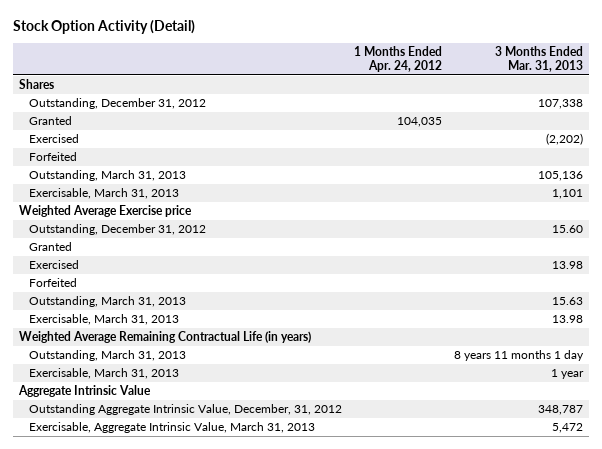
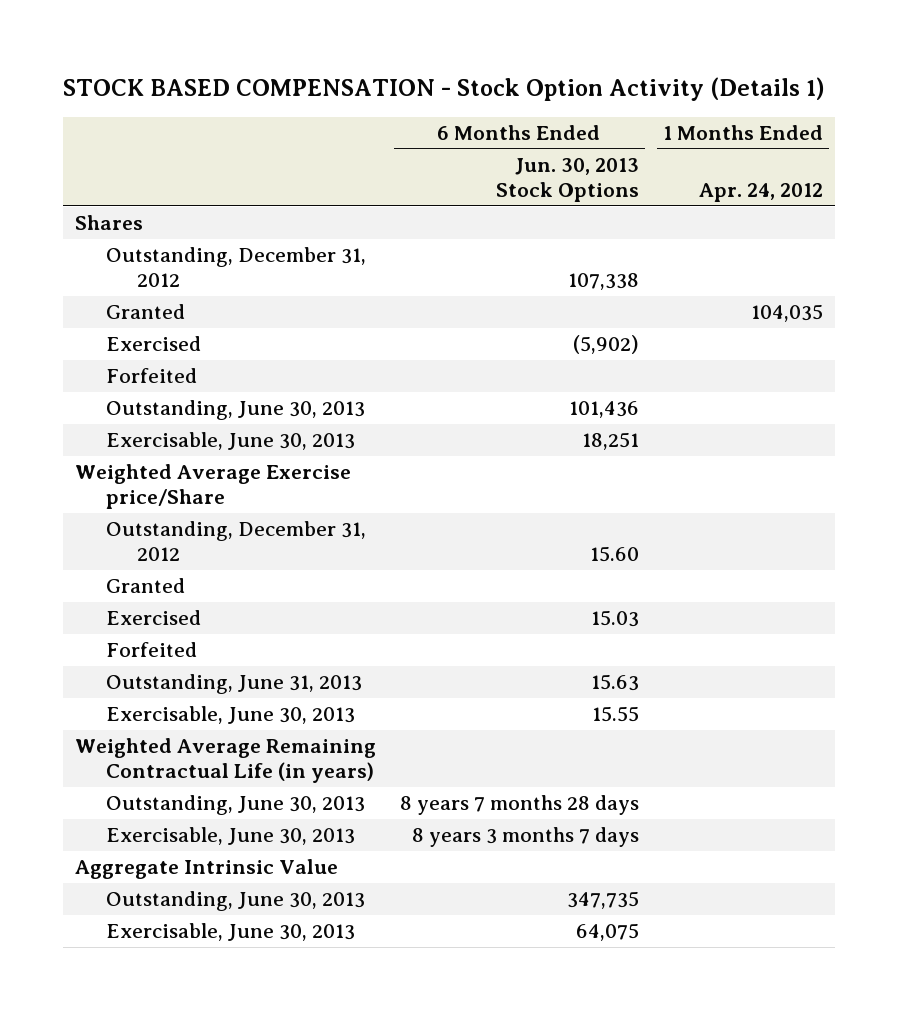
- Stock Option Activity (Detail)
+ STOCK BASED COMPENSATION - Stock Option Activity (Details 1)
- | 1 Months Ended Apr. 24, 2012 | 3 Months Ended Mar. 31, 2013
+ | 6 Months Ended Jun. 30, 2013 Stock Options | 1 Months Ended Apr. 24, 2012
- Outstanding, March 31, 2013 | | 105,136
- Exercisable, March 31, 2013 | | 1,101
- Weighted Average Exercise price
+ Outstanding, June 30, 2013 | 101,436 |
+ Exercisable, June 30, 2013 | 18,251 |
+ Weighted Average Exercise price/Share
- Outstanding, March 31, 2013 | | 15.63
- Exercisable, March 31, 2013 | | 13.98
+ Outstanding, June 31, 2013 | 15.63 |
+ Exercisable, June 30, 2013 | 15.55 |
- Outstanding, March 31, 2013 | | 8 years 11 months 1 day
- Exercisable, March 31, 2013 | | 1 year
+ Outstanding, June 30, 2013 | 8 years 7 months 28 days |
+ Exercisable, June 30, 2013 | 8 years 3 months 7 days |
- Outstanding Aggregate Intrinsic Value, December, 31, 2012 | | 348,787
- Exercisable, Aggregate Intrinsic Value, March 31, 2013 | | 5,472
+ Outstanding, June 30, 2013 | 347,735 |
+ Exercisable, June 30, 2013 | 64,075 |

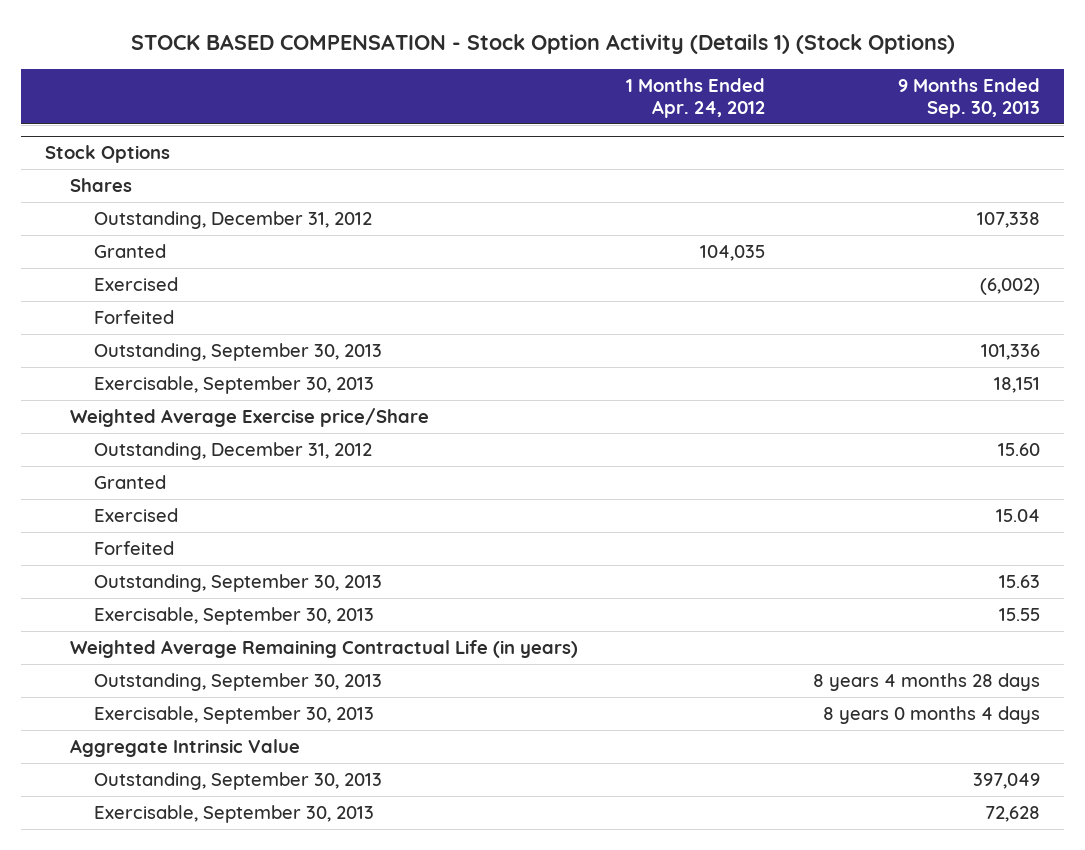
- STOCK BASED COMPENSATION - Stock Option Activity (Details 1)
+ STOCK BASED COMPENSATION - Stock Option Activity (Details 1) (Stock Options)
- | 6 Months Ended Jun. 30, 2013 Stock Options | 1 Months Ended Apr. 24, 2012
+ | 1 Months Ended Apr. 24, 2012 | 9 Months Ended Sep. 30, 2013
+ Stock Options
- Outstanding, June 30, 2013 | 101,436 |
- Exercisable, June 30, 2013 | 18,251 |
+ Outstanding, September 30, 2013 | | 101,336
+ Exercisable, September 30, 2013 | | 18,151
- Outstanding, June 31, 2013 | 15.63 |
- Exercisable, June 30, 2013 | 15.55 |
+ Outstanding, September 30, 2013 | | 15.63
+ Exercisable, September 30, 2013 | | 15.55
- Outstanding, June 30, 2013 | 8 years 7 months 28 days |
- Exercisable, June 30, 2013 | 8 years 3 months 7 days |
+ Outstanding, September 30, 2013 | | 8 years 4 months 28 days
+ Exercisable, September 30, 2013 | | 8 years 0 months 4 days
- Outstanding, June 30, 2013 | 347,735 |
- Exercisable, June 30, 2013 | 64,075 |
+ Outstanding, September 30, 2013 | | 397,049
+ Exercisable, September 30, 2013 | | 72,628

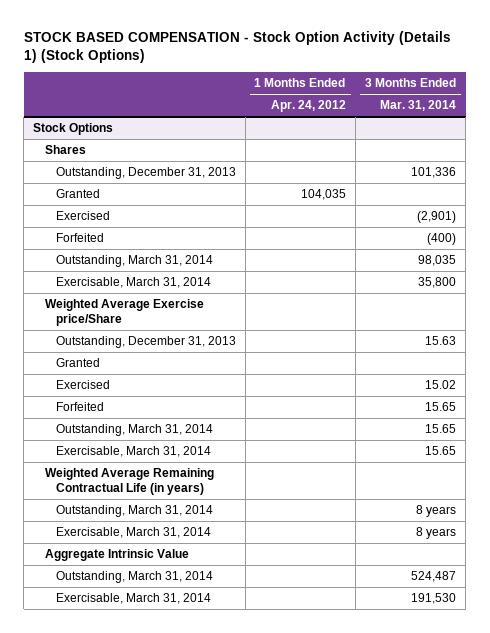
- | 1 Months Ended Apr. 24, 2012 | 9 Months Ended Sep. 30, 2013
+ | 1 Months Ended Apr. 24, 2012 | 3 Months Ended Mar. 31, 2014
@ Stock Options
- Outstanding, December 31, 2012 | | 107,338
+ Outstanding, December 31, 2013 | | 101,336
- Outstanding, September 30, 2013 | | 101,336
- Exercisable, September 30, 2013 | | 18,151
+ Outstanding, March 31, 2014 | | 98,035
+ Exercisable, March 31, 2014 | | 35,800
- Outstanding, December 31, 2012 | | 15.60
+ Outstanding, December 31, 2013 | | 15.63
- Outstanding, September 30, 2013 | | 15.63
- Exercisable, September 30, 2013 | | 15.55
+ Outstanding, March 31, 2014 | | 15.65
+ Exercisable, March 31, 2014 | | 15.65
- Outstanding, September 30, 2013 | | 8 years 4 months 28 days
- Exercisable, September 30, 2013 | | 8 years 0 months 4 days
+ Outstanding, March 31, 2014 | | 8 years
+ Exercisable, March 31, 2014 | | 8 years
- Outstanding, September 30, 2013 | | 397,049
- Exercisable, September 30, 2013 | | 72,628
+ Outstanding, March 31, 2014 | | 524,487
+ Exercisable, March 31, 2014 | | 191,530

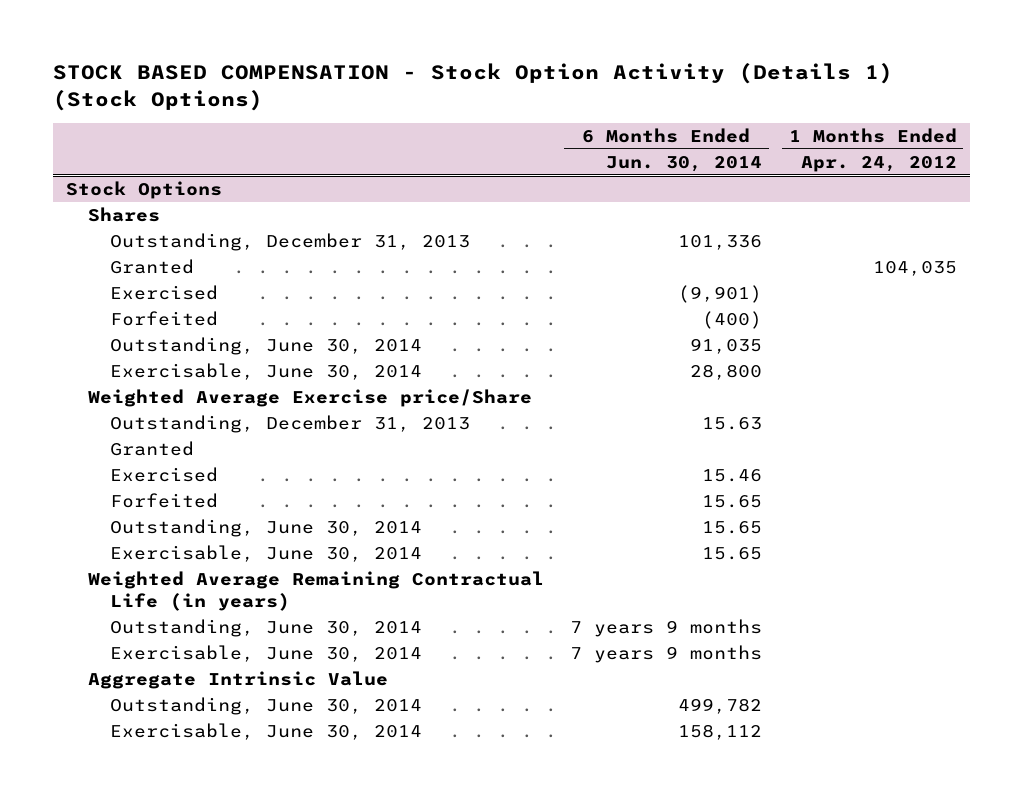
- | 1 Months Ended Apr. 24, 2012 | 3 Months Ended Mar. 31, 2014
+ | 6 Months Ended Jun. 30, 2014 | 1 Months Ended Apr. 24, 2012
@ Stock Options
- Outstanding, March 31, 2014 | | 98,035
- Exercisable, March 31, 2014 | | 35,800
+ Outstanding, June 30, 2014 | 91,035 |
+ Exercisable, June 30, 2014 | 28,800 |
- Outstanding, March 31, 2014 | | 15.65
- Exercisable, March 31, 2014 | | 15.65
+ Outstanding, June 30, 2014 | 15.65 |
+ Exercisable, June 30, 2014 | 15.65 |
- Outstanding, March 31, 2014 | | 8 years
- Exercisable, March 31, 2014 | | 8 years
+ Outstanding, June 30, 2014 | 7 years 9 months |
+ Exercisable, June 30, 2014 | 7 years 9 months |
- Outstanding, March 31, 2014 | | 524,487
- Exercisable, March 31, 2014 | | 191,530
+ Outstanding, June 30, 2014 | 499,782 |
+ Exercisable, June 30, 2014 | 158,112 |

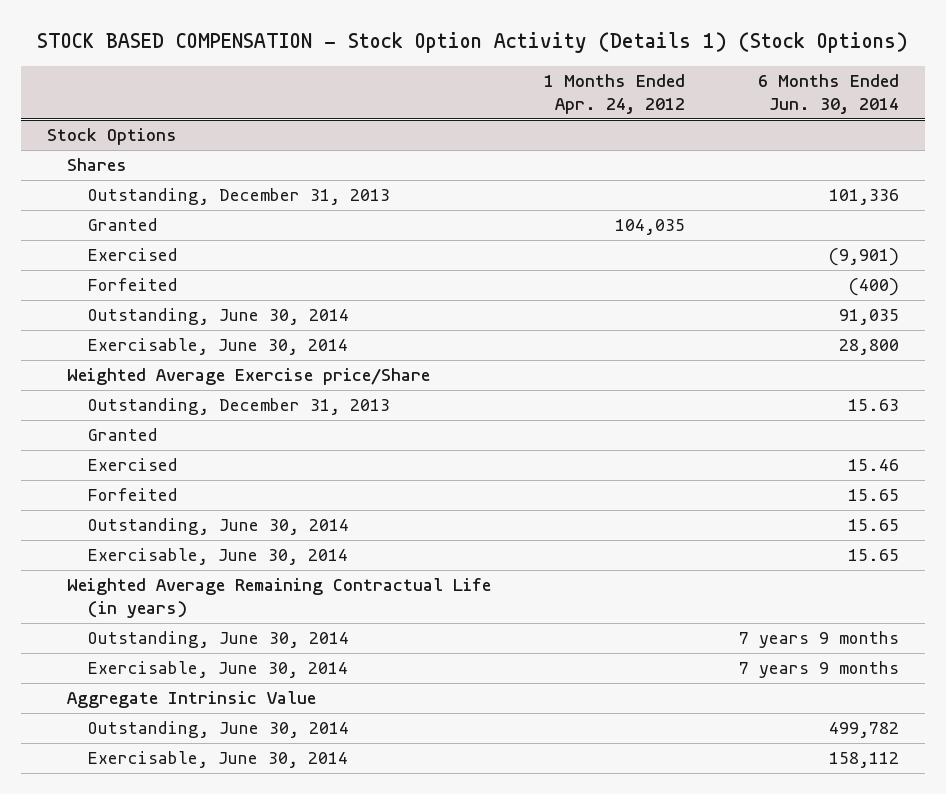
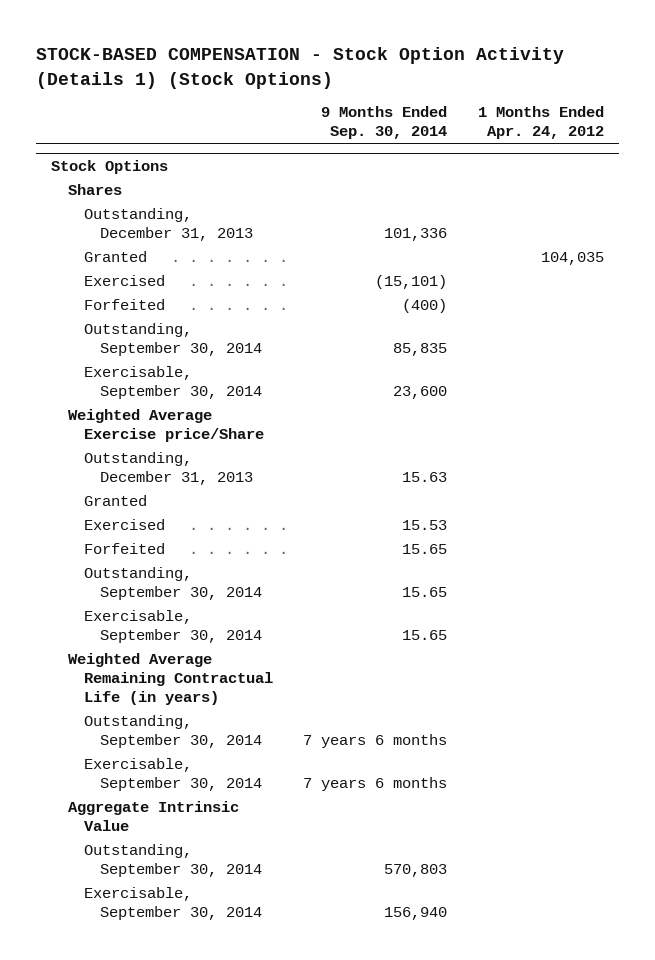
- STOCK BASED COMPENSATION - Stock Option Activity (Details 1) (Stock Options)
+ STOCK-BASED COMPENSATION - Stock Option Activity (Details 1) (Stock Options)
- | 1 Months Ended Apr. 24, 2012 | 6 Months Ended Jun. 30, 2014
+ | 9 Months Ended Sep. 30, 2014 | 1 Months Ended Apr. 24, 2012
@ Stock Options
- Outstanding, June 30, 2014 | | 91,035
- Exercisable, June 30, 2014 | | 28,800
+ Outstanding, September 30, 2014 | 85,835 |
+ Exercisable, September 30, 2014 | 23,600 |
- Outstanding, June 30, 2014 | | 15.65
- Exercisable, June 30, 2014 | | 15.65
+ Outstanding, September 30, 2014 | 15.65 |
+ Exercisable, September 30, 2014 | 15.65 |
- Outstanding, June 30, 2014 | | 7 years 9 months
- Exercisable, June 30, 2014 | | 7 years 9 months
+ Outstanding, September 30, 2014 | 7 years 6 months |
+ Exercisable, September 30, 2014 | 7 years 6 months |
- Outstanding, June 30, 2014 | | 499,782
- Exercisable, June 30, 2014 | | 158,112
+ Outstanding, September 30, 2014 | 570,803 |
+ Exercisable, September 30, 2014 | 156,940 |

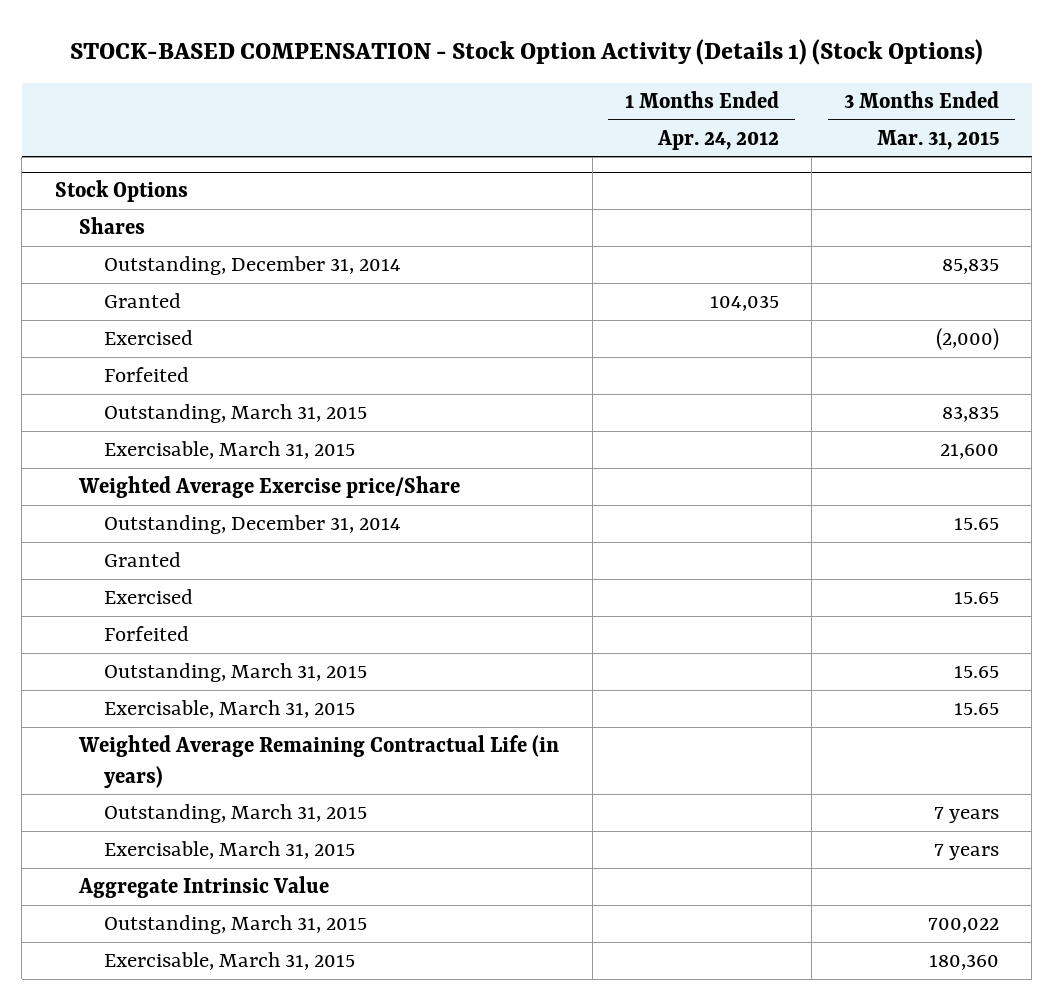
- | 9 Months Ended Sep. 30, 2014 | 1 Months Ended Apr. 24, 2012
+ | 1 Months Ended Apr. 24, 2012 | 3 Months Ended Mar. 31, 2015
@ Stock Options
- Outstanding, December 31, 2013 | 101,336 |
+ Outstanding, December 31, 2014 | | 85,835
- Outstanding, September 30, 2014 | 85,835 |
- Exercisable, September 30, 2014 | 23,600 |
+ Outstanding, March 31, 2015 | | 83,835
+ Exercisable, March 31, 2015 | | 21,600
- Outstanding, December 31, 2013 | 15.63 |
+ Outstanding, December 31, 2014 | | 15.65
- Outstanding, September 30, 2014 | 15.65 |
- Exercisable, September 30, 2014 | 15.65 |
+ Outstanding, March 31, 2015 | | 15.65
+ Exercisable, March 31, 2015 | | 15.65
- Outstanding, September 30, 2014 | 7 years 6 months |
- Exercisable, September 30, 2014 | 7 years 6 months |
+ Outstanding, March 31, 2015 | | 7 years
+ Exercisable, March 31, 2015 | | 7 years
- Outstanding, September 30, 2014 | 570,803 |
- Exercisable, September 30, 2014 | 156,940 |
+ Outstanding, March 31, 2015 | | 700,022
+ Exercisable, March 31, 2015 | | 180,360

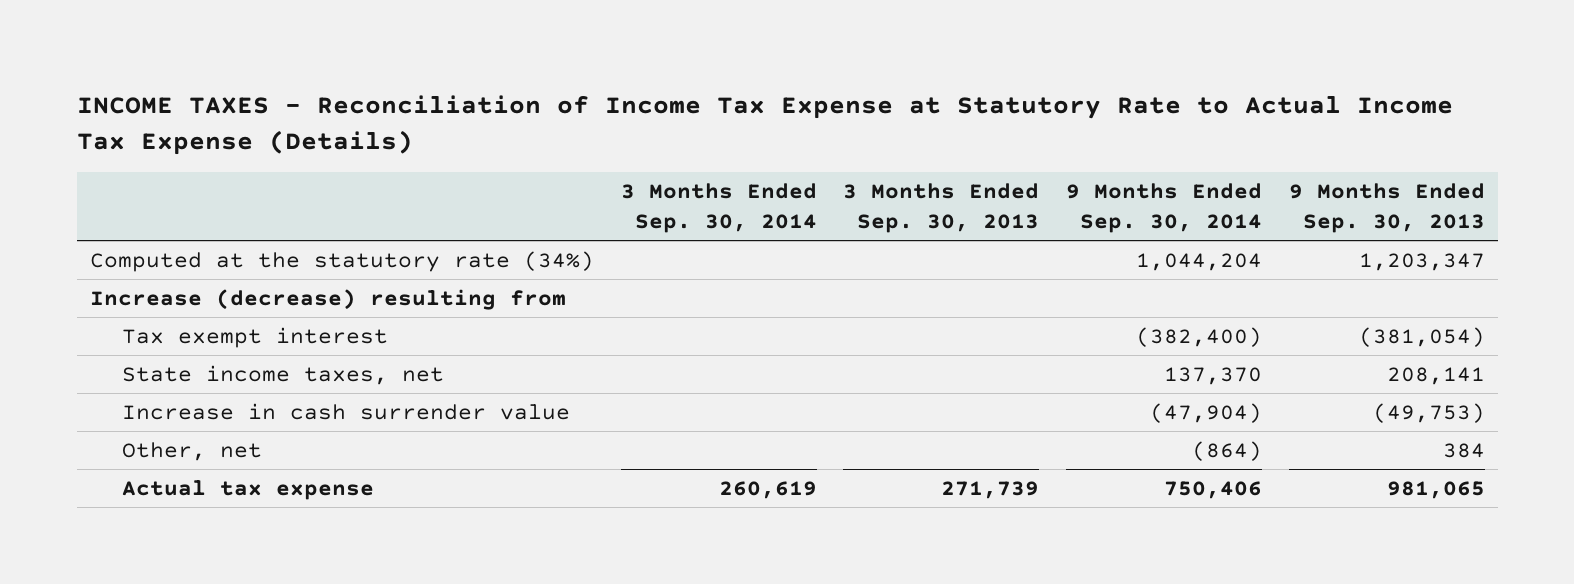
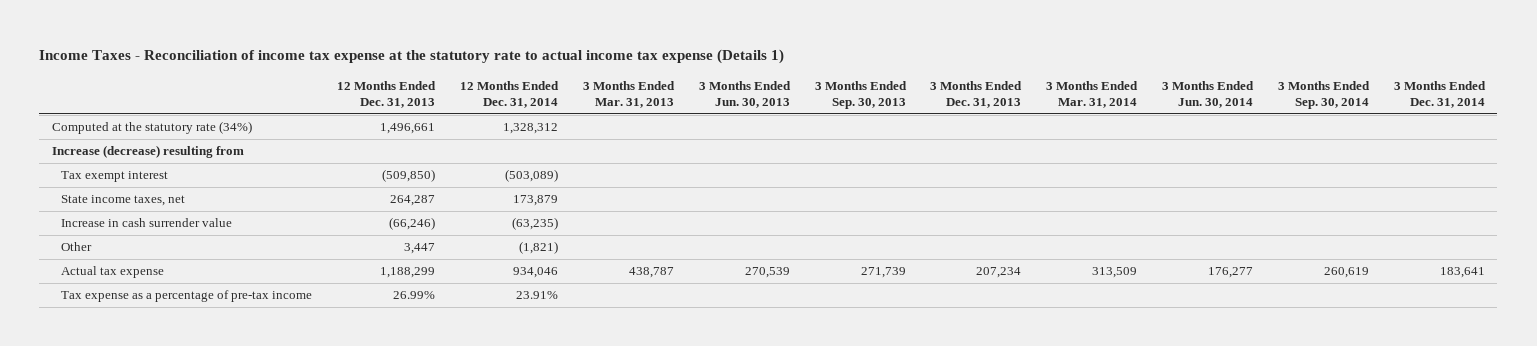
- INCOME TAXES - Reconciliation of Income Tax Expense at Statutory Rate to Actual Income Tax Expense (Details)
+ Income Taxes - Reconciliation of income tax expense at the statutory rate to actual income tax expense (Details 1)
- | 3 Months Ended Sep. 30, 2014 | 3 Months Ended Sep. 30, 2013 | 9 Months Ended Sep. 30, 2014 | 9 Months Ended Sep. 30, 2013
+ | 12 Months Ended Dec. 31, 2013 | 12 Months Ended Dec. 31, 2014 | 3 Months Ended Mar. 31, 2013 | 3 Months Ended Jun. 30, 2013 | 3 Months Ended Sep. 30, 2013 | 3 Months Ended Dec. 31, 2013 | 3 Months Ended Mar. 31, 2014 | 3 Months Ended Jun. 30, 2014 | 3 Months Ended Sep. 30, 2014 | 3 Months Ended Dec. 31, 2014
- Other, net | | | (864) | 384
+ Other | 3,447 | (1,821) | | | | | | | |
+ Tax expense as a percentage of pre-tax income | 26.99% | 23.91% | | | | | | | |

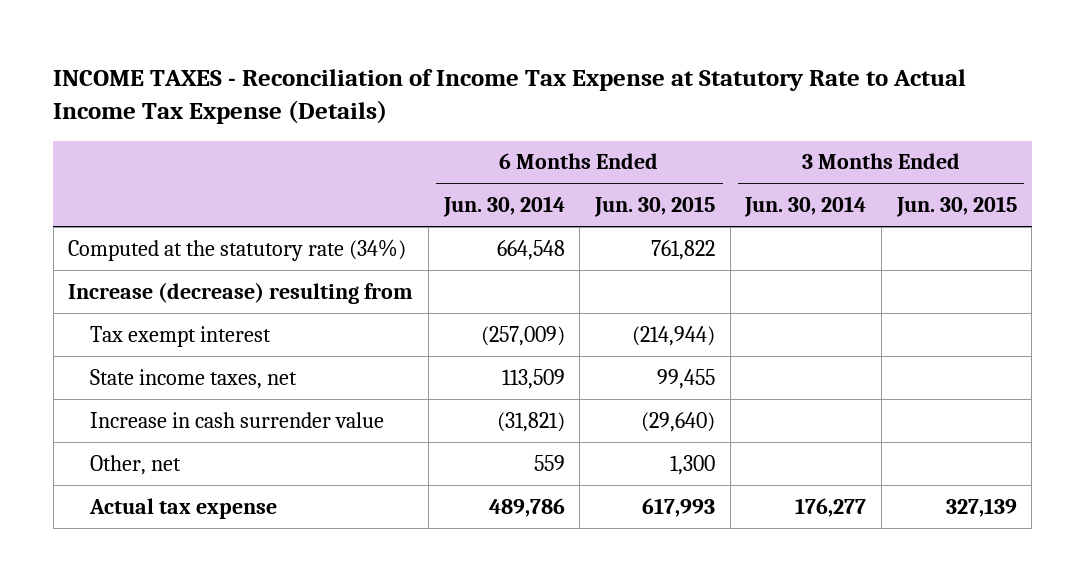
- Income Taxes - Reconciliation of income tax expense at the statutory rate to actual income tax expense (Details 1)
+ INCOME TAXES - Reconciliation of Income Tax Expense at Statutory Rate to Actual Income Tax Expense (Details)
- | 12 Months Ended Dec. 31, 2013 | 12 Months Ended Dec. 31, 2014 | 3 Months Ended Mar. 31, 2013 | 3 Months Ended Jun. 30, 2013 | 3 Months Ended Sep. 30, 2013 | 3 Months Ended Dec. 31, 2013 | 3 Months Ended Mar. 31, 2014 | 3 Months Ended Jun. 30, 2014 | 3 Months Ended Sep. 30, 2014 | 3 Months Ended Dec. 31, 2014
+ | 6 Months Ended Jun. 30, 2014 | 6 Months Ended Jun. 30, 2015 | 3 Months Ended Jun. 30, 2014 | 3 Months Ended Jun. 30, 2015
- Other | 3,447 | (1,821) | | | | | | | |
+ Other, net | 559 | 1,300 | |
- Tax expense as a percentage of pre-tax income | 26.99% | 23.91% | | | | | | | |

